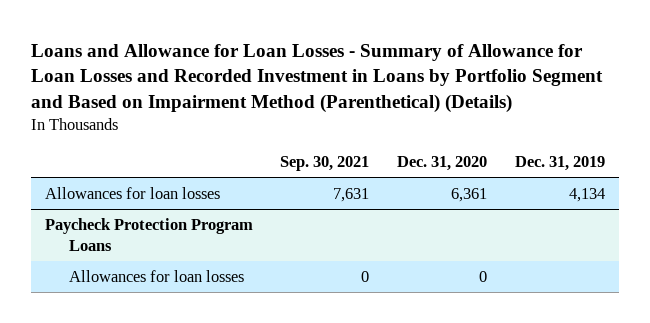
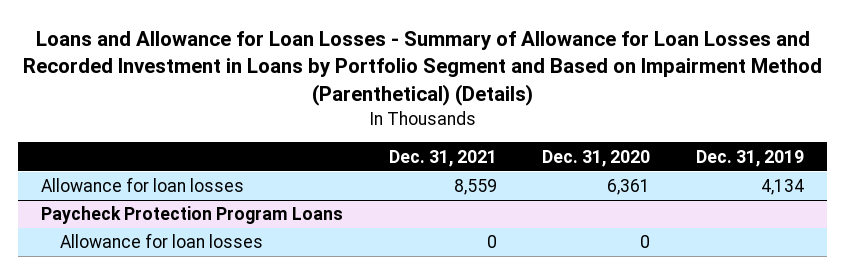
- | Sep. 30, 2021 | Dec. 31, 2020 | Dec. 31, 2019
+ | Dec. 31, 2021 | Dec. 31, 2020 | Dec. 31, 2019
- Allowances for loan losses | 7,631 | 6,361 | 4,134
+ Allowance for loan losses | 8,559 | 6,361 | 4,134
@ Paycheck Protection Program Loans
- Allowances for loan losses | 0 | 0 |
+ Allowance for loan losses | 0 | 0 |

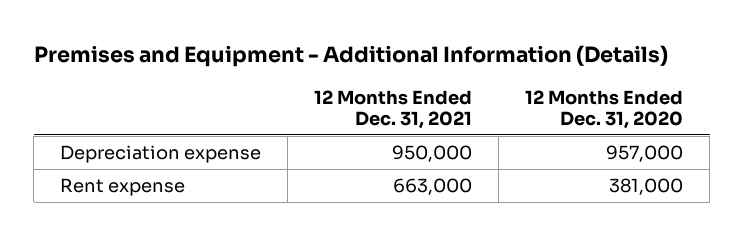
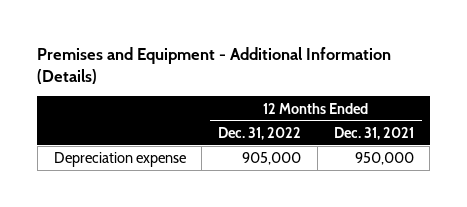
- | 12 Months Ended Dec. 31, 2021 | 12 Months Ended Dec. 31, 2020
+ | 12 Months Ended Dec. 31, 2022 | 12 Months Ended Dec. 31, 2021
- Rent expense | 663,000 | 381,000

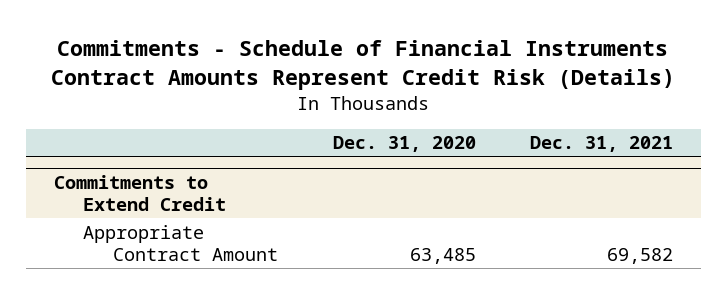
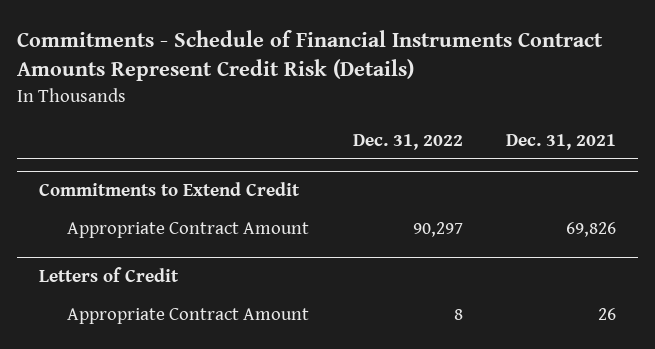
- | Dec. 31, 2020 | Dec. 31, 2021
+ | Dec. 31, 2022 | Dec. 31, 2021
@ Commitments to Extend Credit
- Appropriate Contract Amount | 63,485 | 69,582
+ Appropriate Contract Amount | 90,297 | 69,826
+ Letters of Credit
+ Appropriate Contract Amount | 8 | 26

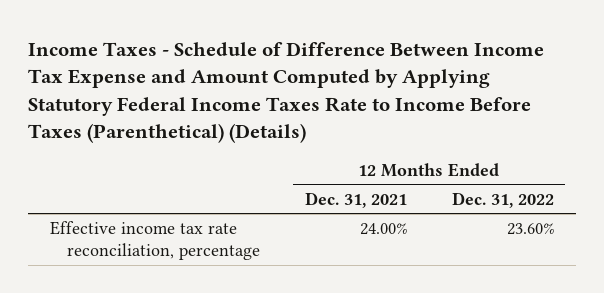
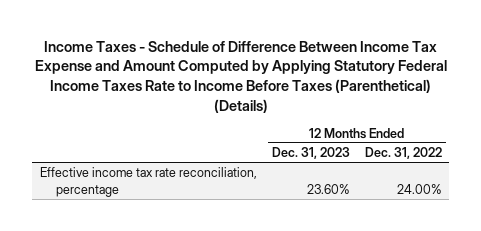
- | 12 Months Ended Dec. 31, 2021 | 12 Months Ended Dec. 31, 2022
+ | 12 Months Ended Dec. 31, 2023 | 12 Months Ended Dec. 31, 2022
- Effective income tax rate reconciliation, percentage | 24.00% | 23.60%
+ Effective income tax rate reconciliation, percentage | 23.60% | 24.00%

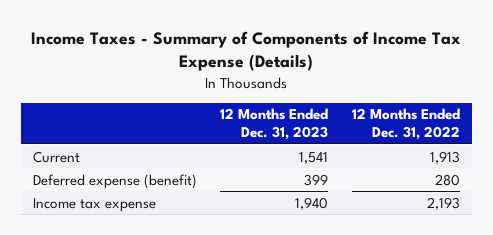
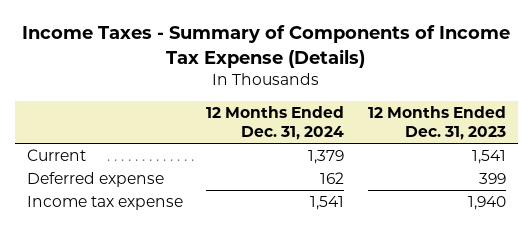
- | 12 Months Ended Dec. 31, 2023 | 12 Months Ended Dec. 31, 2022
+ | 12 Months Ended Dec. 31, 2024 | 12 Months Ended Dec. 31, 2023
- Deferred expense (benefit) | 399 | 280
+ Deferred expense | 162 | 399

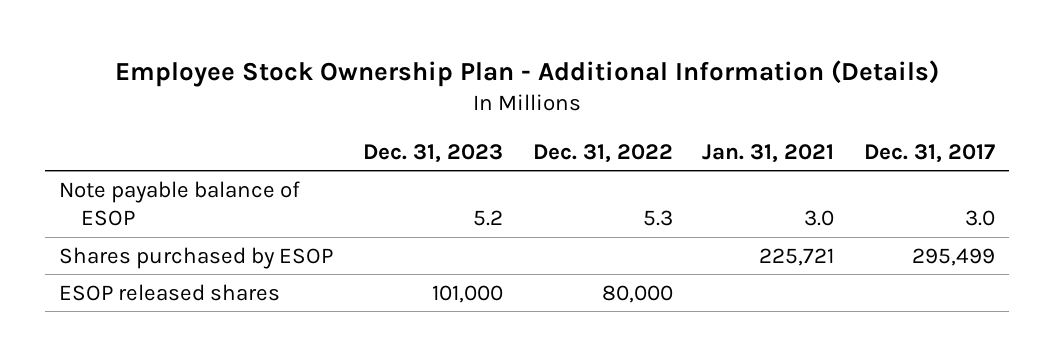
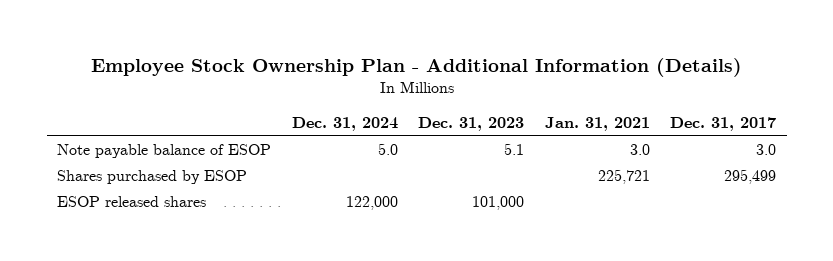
- | Dec. 31, 2023 | Dec. 31, 2022 | Jan. 31, 2021 | Dec. 31, 2017
+ | Dec. 31, 2024 | Dec. 31, 2023 | Jan. 31, 2021 | Dec. 31, 2017
- Note payable balance of ESOP | 5.2 | 5.3 | 3.0 | 3.0
+ Note payable balance of ESOP | 5.0 | 5.1 | 3.0 | 3.0

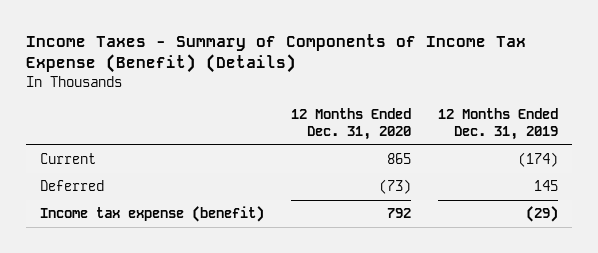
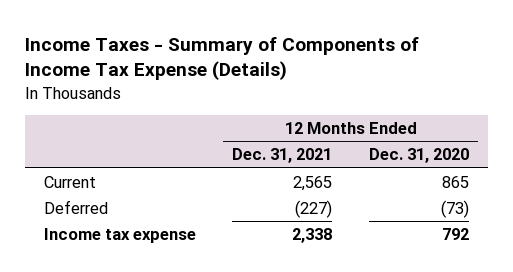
- Income Taxes - Summary of Components of Income Tax Expense (Benefit) (Details)
+ Income Taxes - Summary of Components of Income Tax Expense (Details)
- | 12 Months Ended Dec. 31, 2020 | 12 Months Ended Dec. 31, 2019
+ | 12 Months Ended Dec. 31, 2021 | 12 Months Ended Dec. 31, 2020
- Income tax expense (benefit) | 792 | (29)
+ Income tax expense | 2,338 | 792

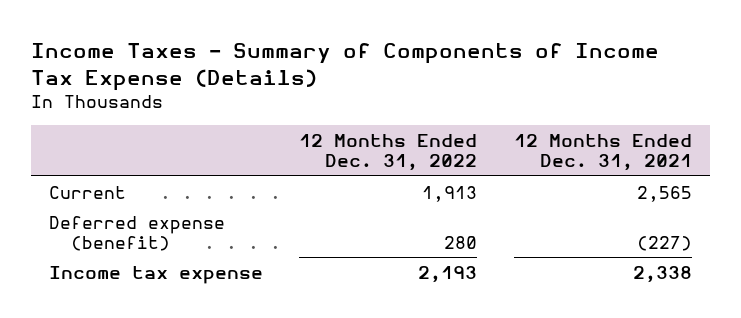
- | 12 Months Ended Dec. 31, 2021 | 12 Months Ended Dec. 31, 2020
+ | 12 Months Ended Dec. 31, 2022 | 12 Months Ended Dec. 31, 2021
- Deferred | (227) | (73)
+ Deferred expense (benefit) | 280 | (227)

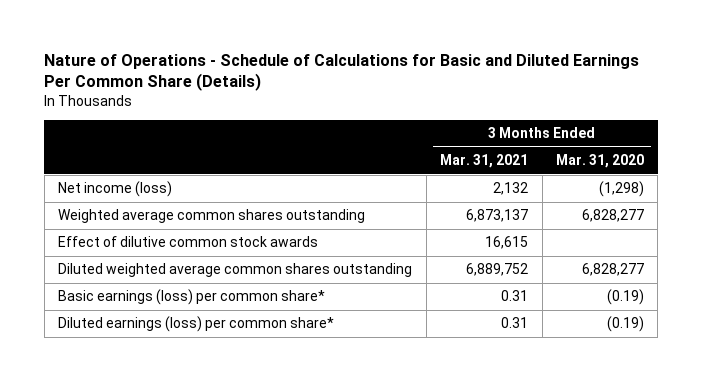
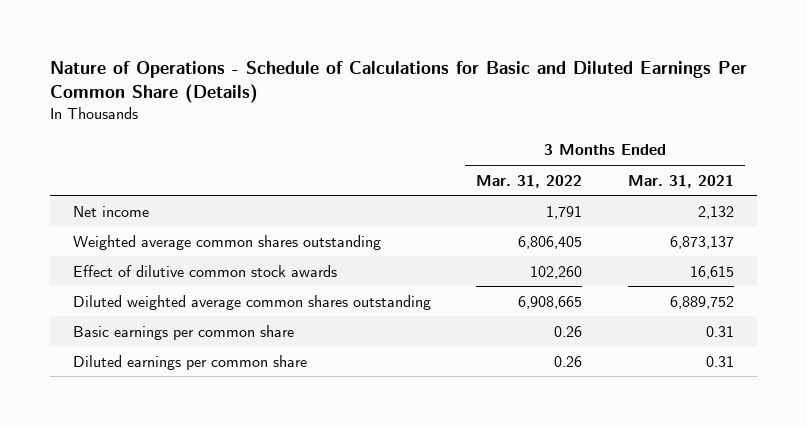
- | 3 Months Ended Mar. 31, 2021 | 3 Months Ended Mar. 31, 2020
+ | 3 Months Ended Mar. 31, 2022 | 3 Months Ended Mar. 31, 2021
- Net income (loss) | 2,132 | (1,298)
+ Net income | 1,791 | 2,132
- Basic earnings (loss) per common share* | 0.31 | (0.19)
- Diluted earnings (loss) per common share* | 0.31 | (0.19)
+ Basic earnings per common share | 0.26 | 0.31
+ Diluted earnings per common share | 0.26 | 0.31

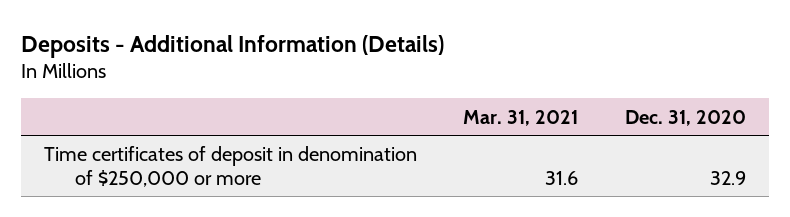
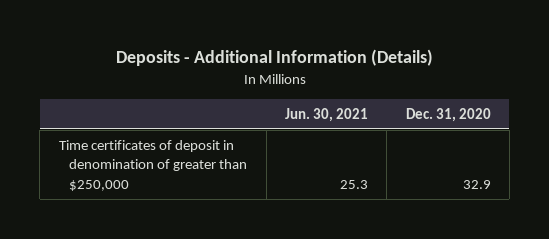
- | Mar. 31, 2021 | Dec. 31, 2020
+ | Jun. 30, 2021 | Dec. 31, 2020
- Time certificates of deposit in denomination of $250,000 or more | 31.6 | 32.9
+ Time certificates of deposit in denomination of greater than $250,000 | 25.3 | 32.9

